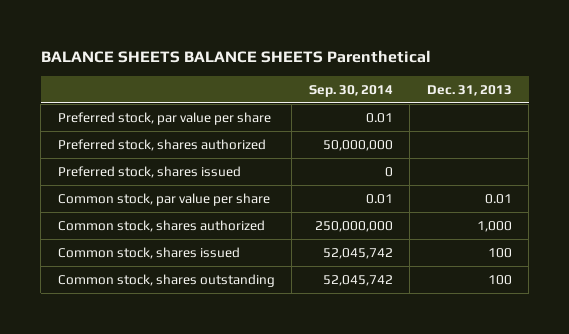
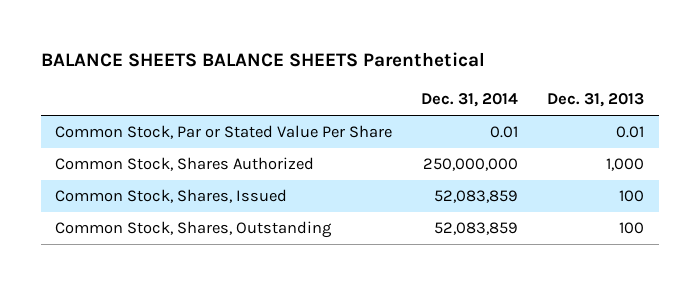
- | Sep. 30, 2014 | Dec. 31, 2013
+ | Dec. 31, 2014 | Dec. 31, 2013
- Preferred stock, par value per share | 0.01 |
- Preferred stock, shares authorized | 50,000,000 |
- Preferred stock, shares issued | 0 |
- Common stock, par value per share | 0.01 | 0.01
- Common stock, shares authorized | 250,000,000 | 1,000
- Common stock, shares issued | 52,045,742 | 100
- Common stock, shares outstanding | 52,045,742 | 100
+ Common Stock, Par or Stated Value Per Share | 0.01 | 0.01
+ Common Stock, Shares Authorized | 250,000,000 | 1,000
+ Common Stock, Shares, Issued | 52,083,859 | 100
+ Common Stock, Shares, Outstanding | 52,083,859 | 100

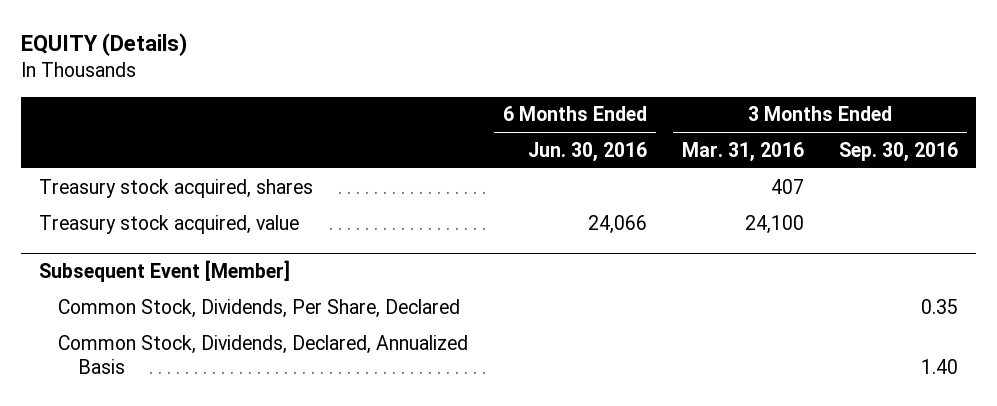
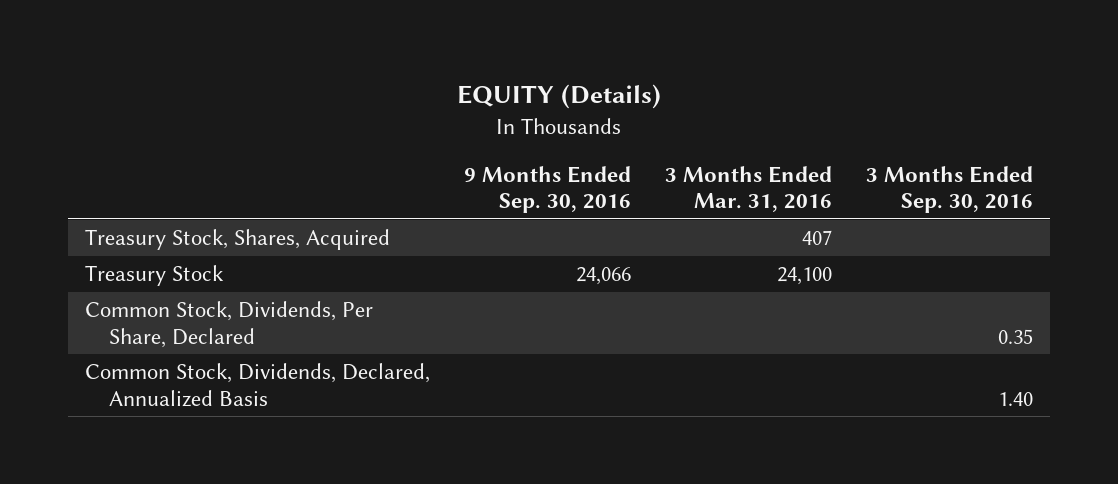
- | 6 Months Ended Jun. 30, 2016 | 3 Months Ended Mar. 31, 2016 | 3 Months Ended Sep. 30, 2016
+ | 9 Months Ended Sep. 30, 2016 | 3 Months Ended Mar. 31, 2016 | 3 Months Ended Sep. 30, 2016
- Treasury stock acquired, shares | | 407 |
- Treasury stock acquired, value | 24,066 | 24,100 |
- Subsequent Event [Member]
- Common Stock, Dividends, Per Share, Declared | | | 0.35
- Common Stock, Dividends, Declared, Annualized Basis | | | 1.40
+ Treasury Stock, Shares, Acquired | | 407 |
+ Treasury Stock | 24,066 | 24,100 |
+ Common Stock, Dividends, Per Share, Declared | | | 0.35
+ Common Stock, Dividends, Declared, Annualized Basis | | | 1.40

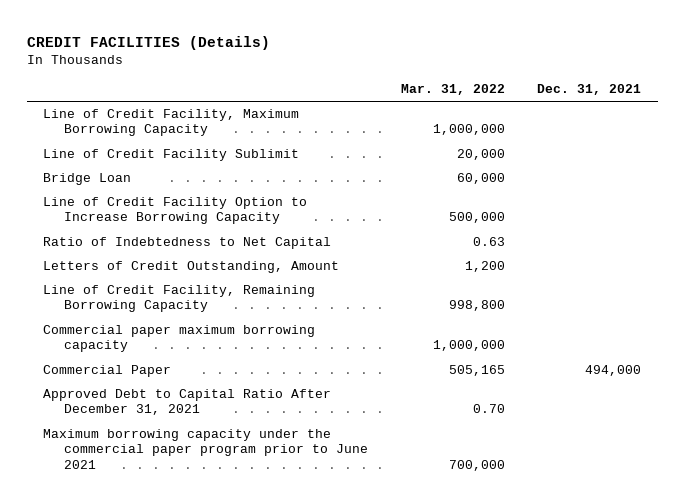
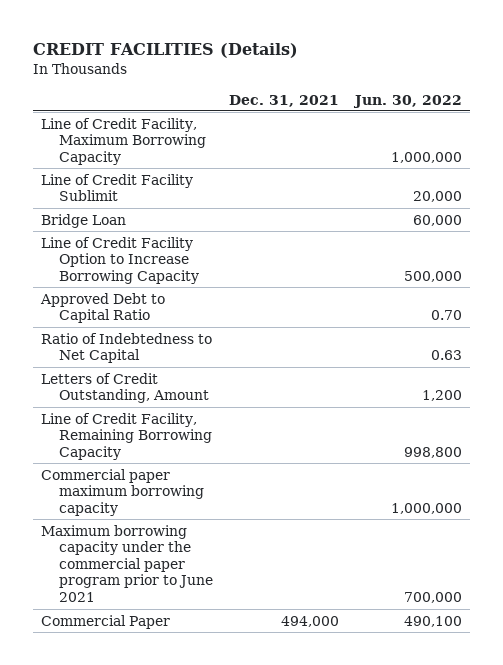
- | Mar. 31, 2022 | Dec. 31, 2021
+ | Dec. 31, 2021 | Jun. 30, 2022
+ Approved Debt to Capital Ratio | | 0.70
- Approved Debt to Capital Ratio After December 31, 2021 | 0.70 |
moved down: Commercial Paper | 494,000 | 490,100

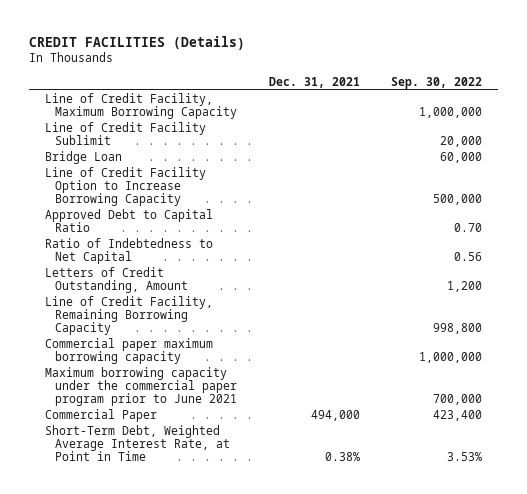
- | Dec. 31, 2021 | Jun. 30, 2022
+ | Dec. 31, 2021 | Sep. 30, 2022
+ Short-Term Debt, Weighted Average Interest Rate, at Point in Time | 0.38% | 3.53%

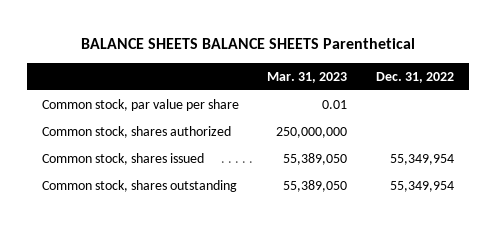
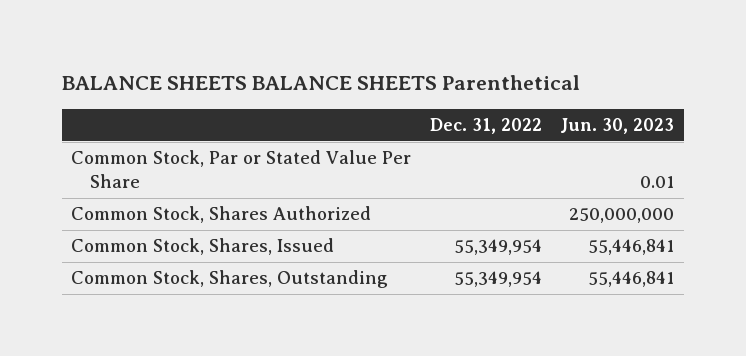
- | Mar. 31, 2023 | Dec. 31, 2022
+ | Dec. 31, 2022 | Jun. 30, 2023
- Common stock, par value per share | 0.01 |
- Common stock, shares authorized | 250,000,000 |
- Common stock, shares issued | 55,389,050 | 55,349,954
- Common stock, shares outstanding | 55,389,050 | 55,349,954
+ Common Stock, Par or Stated Value Per Share | | 0.01
+ Common Stock, Shares Authorized | | 250,000,000
+ Common Stock, Shares, Issued | 55,349,954 | 55,446,841
+ Common Stock, Shares, Outstanding | 55,349,954 | 55,446,841

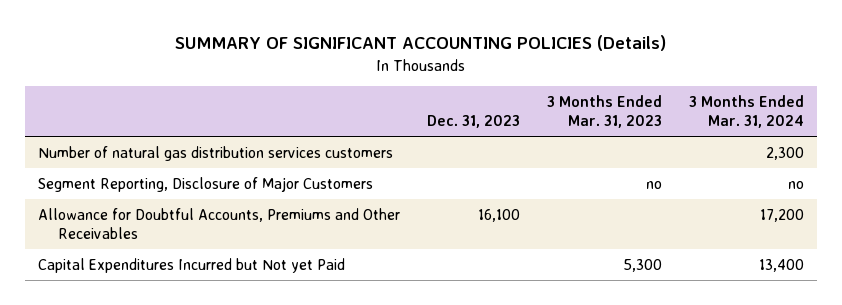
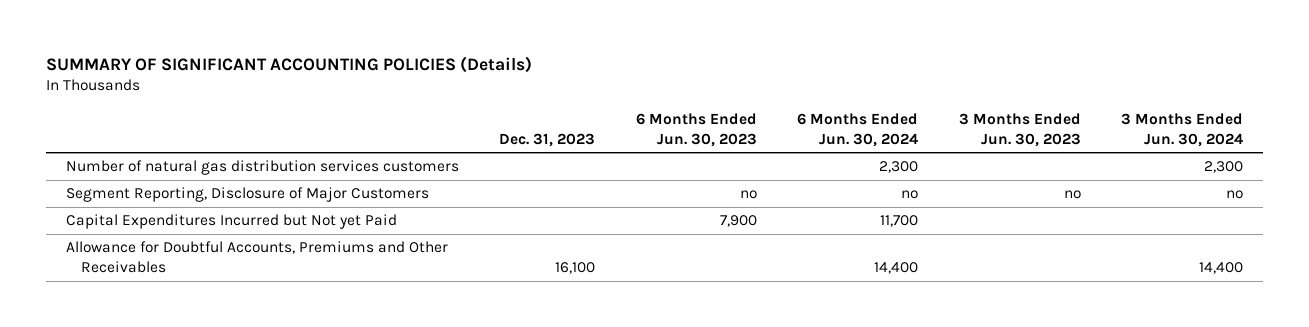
- | Dec. 31, 2023 | 3 Months Ended Mar. 31, 2023 | 3 Months Ended Mar. 31, 2024
+ | Dec. 31, 2023 | 6 Months Ended Jun. 30, 2023 | 6 Months Ended Jun. 30, 2024 | 3 Months Ended Jun. 30, 2023 | 3 Months Ended Jun. 30, 2024
moved down: Allowance for Doubtful Accounts, Premiums and Other Receivables | 16,100 | | 14,400 | | 14,400

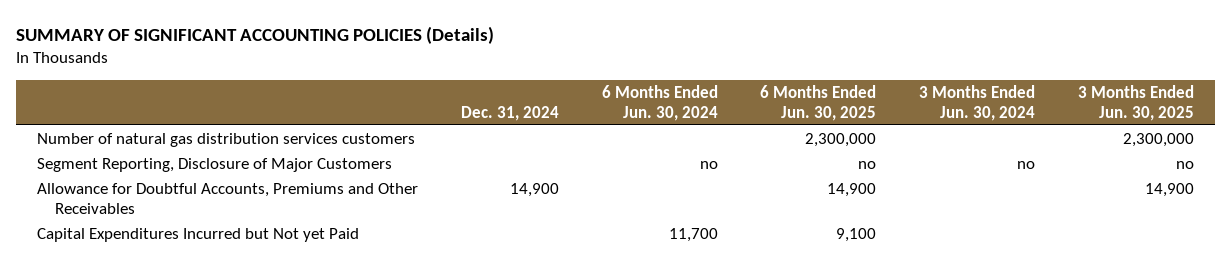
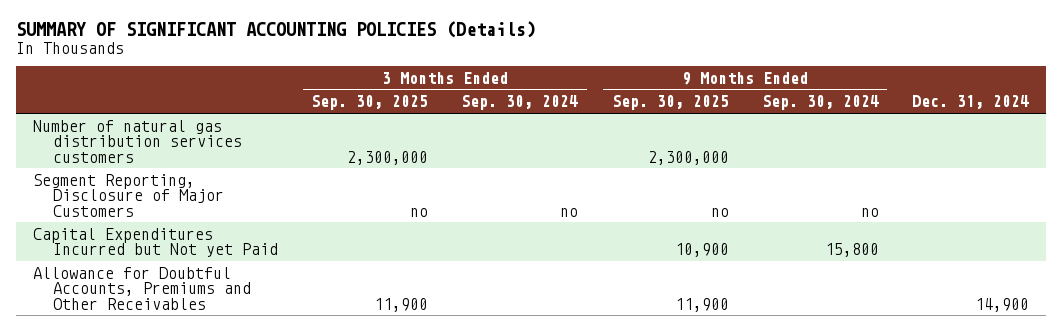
- | Dec. 31, 2024 | 6 Months Ended Jun. 30, 2024 | 6 Months Ended Jun. 30, 2025 | 3 Months Ended Jun. 30, 2024 | 3 Months Ended Jun. 30, 2025
+ | 3 Months Ended Sep. 30, 2025 | 3 Months Ended Sep. 30, 2024 | 9 Months Ended Sep. 30, 2025 | 9 Months Ended Sep. 30, 2024 | Dec. 31, 2024
moved down: Allowance for Doubtful Accounts, Premiums and Other Receivables | 11,900 | | 11,900 | | 14,900

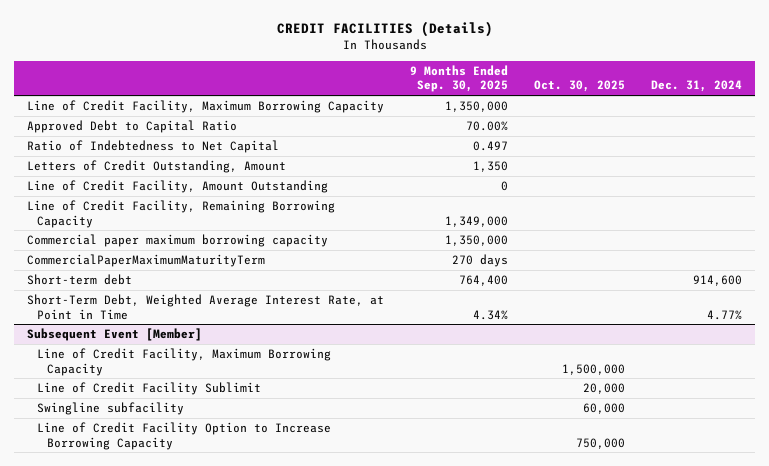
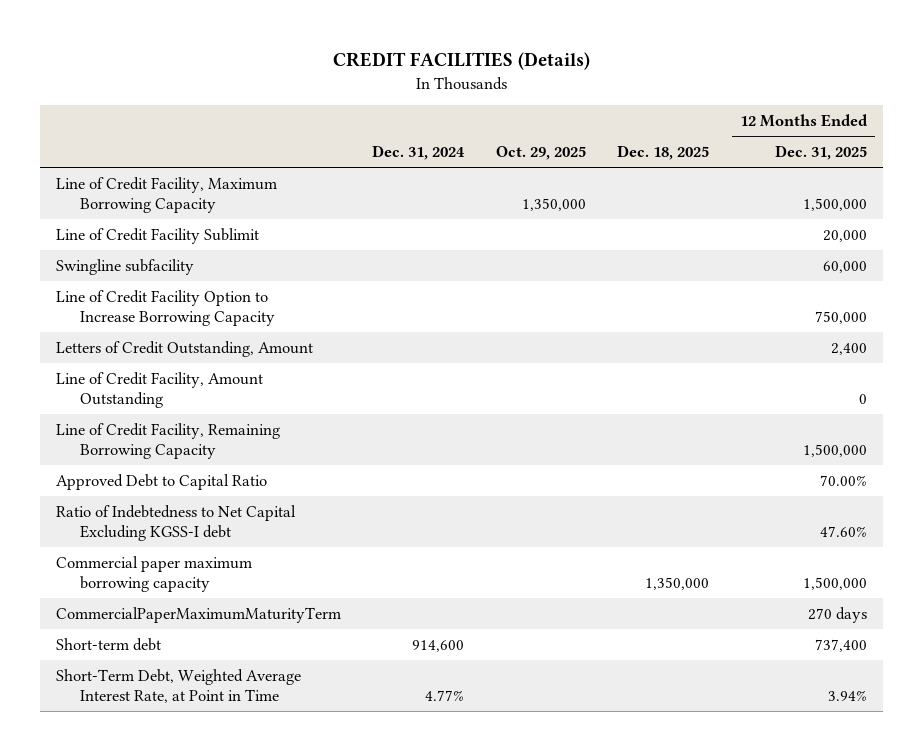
- | 9 Months Ended Sep. 30, 2025 | Oct. 30, 2025 | Dec. 31, 2024
+ | Dec. 31, 2024 | Oct. 29, 2025 | Dec. 18, 2025 | 12 Months Ended Dec. 31, 2025
- Ratio of Indebtedness to Net Capital | 0.497 | |
+ Line of Credit Facility Sublimit | | | | 20,000
+ Swingline subfacility | | | | 60,000
+ Line of Credit Facility Option to Increase Borrowing Capacity | | | | 750,000
moved down: Approved Debt to Capital Ratio | | | | 70.00%
+ Ratio of Indebtedness to Net Capital Excluding KGSS-I debt | | | | 47.60%
- Subsequent Event [Member]
- Line of Credit Facility, Maximum Borrowing Capacity | | 1,500,000 |
- Line of Credit Facility Sublimit | | 20,000 |
- Swingline subfacility | | 60,000 |
- Line of Credit Facility Option to Increase Borrowing Capacity | | 750,000 |

